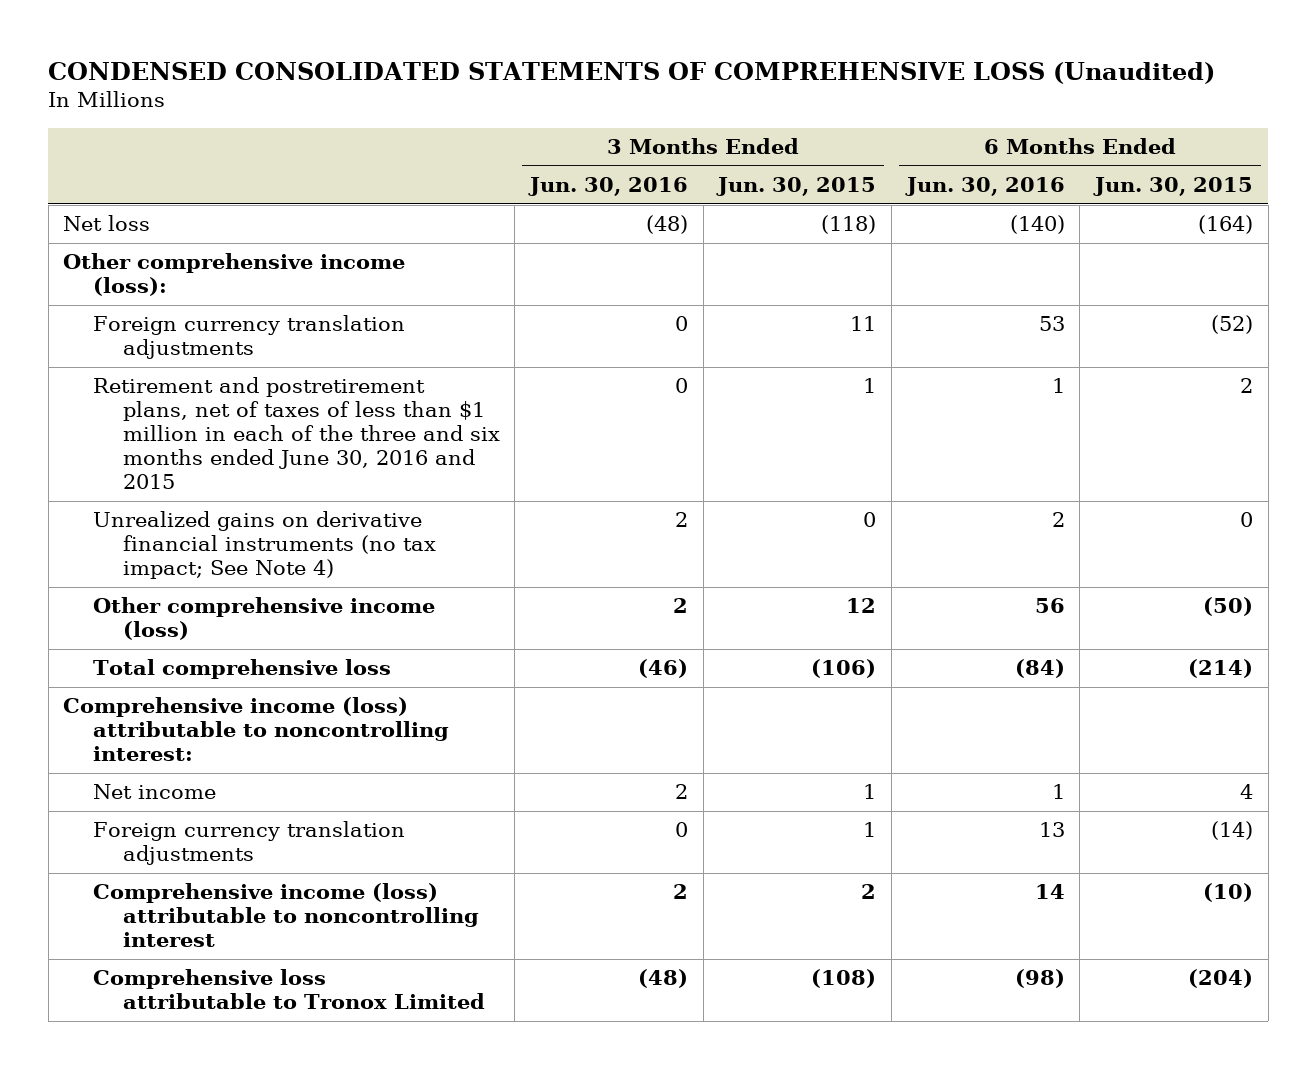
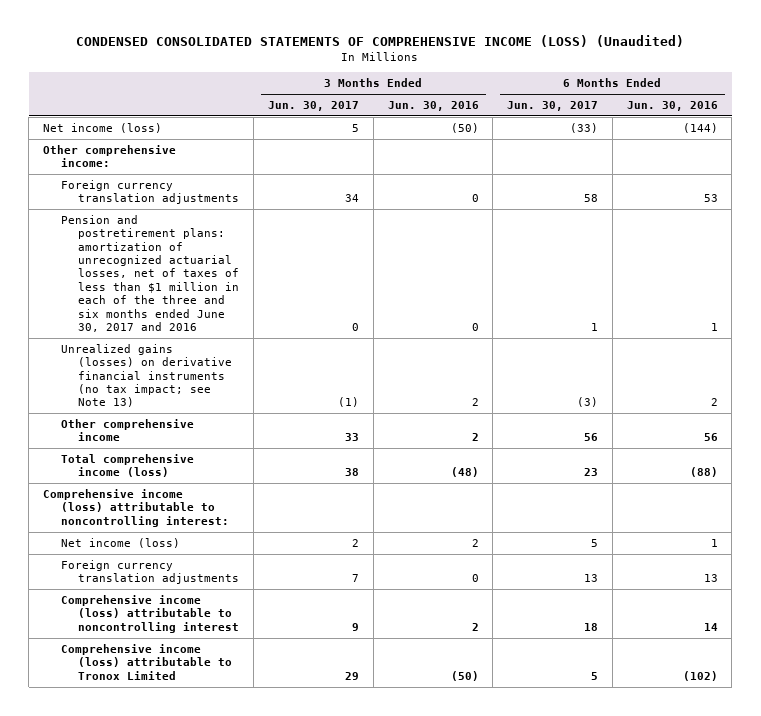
- CONDENSED CONSOLIDATED STATEMENTS OF COMPREHENSIVE LOSS (Unaudited)
+ CONDENSED CONSOLIDATED STATEMENTS OF COMPREHENSIVE INCOME (LOSS) (Unaudited)
- | 3 Months Ended Jun. 30, 2016 | 3 Months Ended Jun. 30, 2015 | 6 Months Ended Jun. 30, 2016 | 6 Months Ended Jun. 30, 2015
+ | 3 Months Ended Jun. 30, 2017 | 3 Months Ended Jun. 30, 2016 | 6 Months Ended Jun. 30, 2017 | 6 Months Ended Jun. 30, 2016
- Net loss | (48) | (118) | (140) | (164)
- Other comprehensive income (loss):
+ Net income (loss) | 5 | (50) | (33) | (144)
+ Other comprehensive income:
- Retirement and postretirement plans, net of taxes of less than $1 million in each of the three and six months ended June 30, 2016 and 2015 | 0 | 1 | 1 | 2
- Unrealized gains on derivative financial instruments (no tax impact; See Note 4) | 2 | 0 | 2 | 0
- Other comprehensive income (loss) | 2 | 12 | 56 | (50)
- Total comprehensive loss | (46) | (106) | (84) | (214)
+ Pension and postretirement plans: amortization of unrecognized actuarial losses, net of taxes of less than $1 million in each of the three and six months ended June 30, 2017 and 2016 | 0 | 0 | 1 | 1
+ Unrealized gains (losses) on derivative financial instruments (no tax impact; see Note 13) | (1) | 2 | (3) | 2
+ Other comprehensive income | 33 | 2 | 56 | 56
+ Total comprehensive income (loss) | 38 | (48) | 23 | (88)
- Net income | 2 | 1 | 1 | 4
+ Net income (loss) | 2 | 2 | 5 | 1
- Comprehensive loss attributable to Tronox Limited | (48) | (108) | (98) | (204)
+ Comprehensive income (loss) attributable to Tronox Limited | 29 | (50) | 5 | (102)

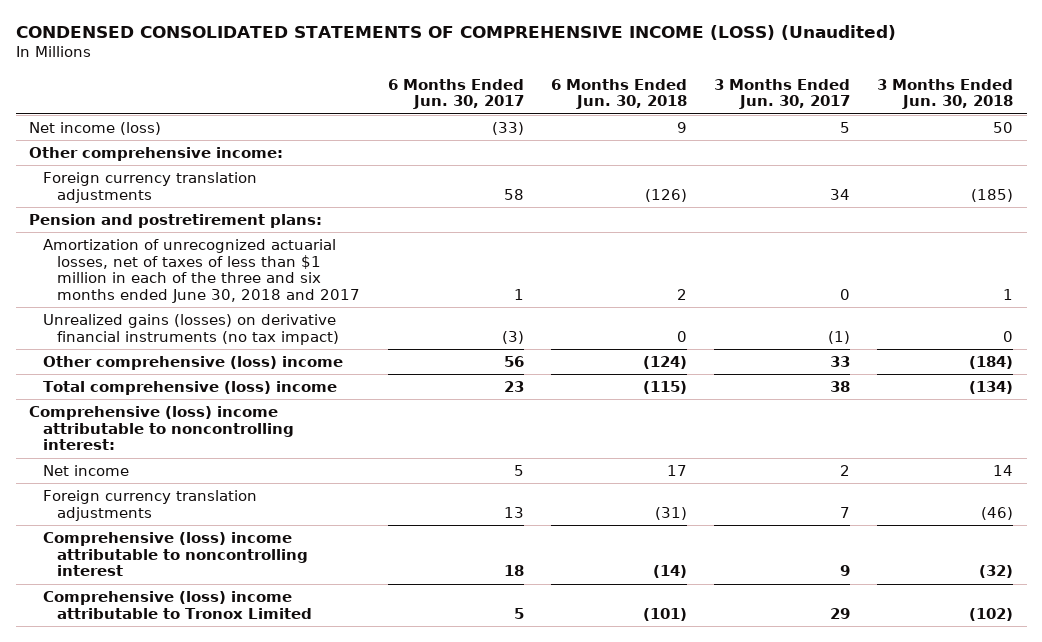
- | 3 Months Ended Jun. 30, 2017 | 3 Months Ended Jun. 30, 2016 | 6 Months Ended Jun. 30, 2017 | 6 Months Ended Jun. 30, 2016
+ | 6 Months Ended Jun. 30, 2017 | 6 Months Ended Jun. 30, 2018 | 3 Months Ended Jun. 30, 2017 | 3 Months Ended Jun. 30, 2018
- Pension and postretirement plans: amortization of unrecognized actuarial losses, net of taxes of less than $1 million in each of the three and six months ended June 30, 2017 and 2016 | 0 | 0 | 1 | 1
- Unrealized gains (losses) on derivative financial instruments (no tax impact; see Note 13) | (1) | 2 | (3) | 2
- Other comprehensive income | 33 | 2 | 56 | 56
- Total comprehensive income (loss) | 38 | (48) | 23 | (88)
- Comprehensive income (loss) attributable to noncontrolling interest:
- Net income (loss) | 2 | 2 | 5 | 1
+ Pension and postretirement plans:
+ Amortization of unrecognized actuarial losses, net of taxes of less than $1 million in each of the three and six months ended June 30, 2018 and 2017 | 1 | 2 | 0 | 1
+ Unrealized gains (losses) on derivative financial instruments (no tax impact) | (3) | 0 | (1) | 0
+ Other comprehensive (loss) income | 56 | (124) | 33 | (184)
+ Total comprehensive (loss) income | 23 | (115) | 38 | (134)
+ Comprehensive (loss) income attributable to noncontrolling interest:
+ Net income | 5 | 17 | 2 | 14
- Comprehensive income (loss) attributable to noncontrolling interest | 9 | 2 | 18 | 14
- Comprehensive income (loss) attributable to Tronox Limited | 29 | (50) | 5 | (102)
+ Comprehensive (loss) income attributable to noncontrolling interest | 18 | (14) | 9 | (32)
+ Comprehensive (loss) income attributable to Tronox Limited | 5 | (101) | 29 | (102)

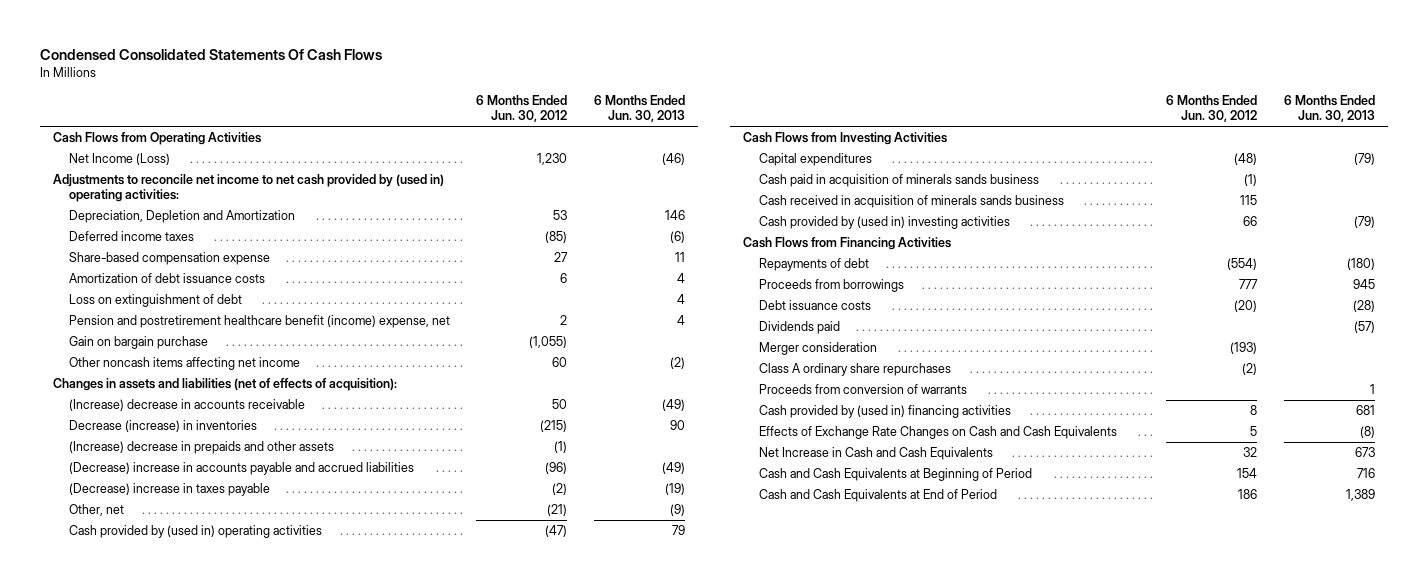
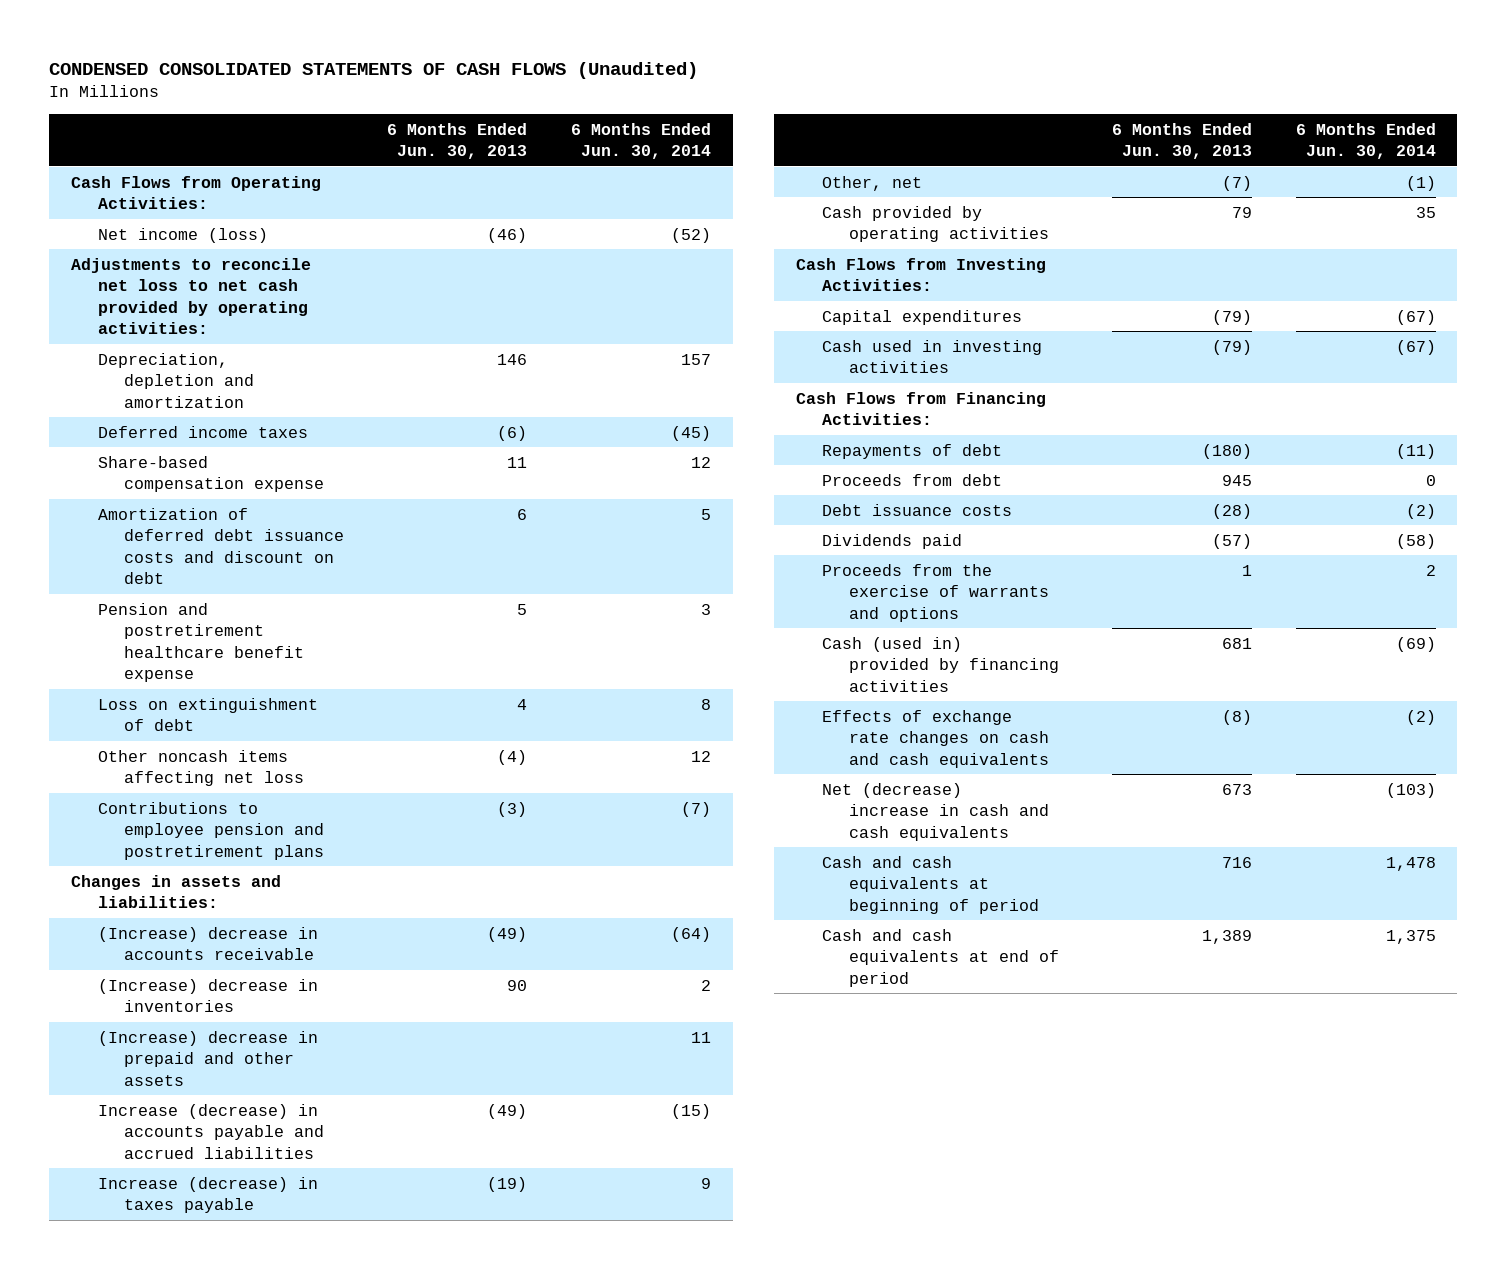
- Condensed Consolidated Statements Of Cash Flows
+ CONDENSED CONSOLIDATED STATEMENTS OF CASH FLOWS (Unaudited)
- | 6 Months Ended Jun. 30, 2012 | 6 Months Ended Jun. 30, 2013
+ | 6 Months Ended Jun. 30, 2013 | 6 Months Ended Jun. 30, 2014
- Cash Flows from Operating Activities
- Net Income (Loss) | 1,230 | (46)
- Adjustments to reconcile net income to net cash provided by (used in) operating activities:
- Depreciation, Depletion and Amortization | 53 | 146
+ Cash Flows from Operating Activities:
+ Net income (loss) | (46) | (52)
+ Adjustments to reconcile net loss to net cash provided by operating activities:
+ Depreciation, depletion and amortization | 146 | 157
- Amortization of debt issuance costs | 6 | 4
+ Amortization of deferred debt issuance costs and discount on debt | 6 | 5
+ Pension and postretirement healthcare benefit expense | 5 | 3
- Pension and postretirement healthcare benefit (income) expense, net | 2 | 4
- Gain on bargain purchase | (1,055) |
- Other noncash items affecting net income | 60 | (2)
- Changes in assets and liabilities (net of effects of acquisition):
+ Other noncash items affecting net loss | (4) | 12
+ Contributions to employee pension and postretirement plans | (3) | (7)
+ Changes in assets and liabilities:
- Decrease (increase) in inventories | (215) | 90
- (Increase) decrease in prepaids and other assets | (1) |
- (Decrease) increase in accounts payable and accrued liabilities | (96) | (49)
- (Decrease) increase in taxes payable | (2) | (19)
- Other, net | (21) | (9)
- Cash provided by (used in) operating activities | (47) | 79
- Cash Flows from Investing Activities
+ (Increase) decrease in inventories | 90 | 2
+ (Increase) decrease in prepaid and other assets | | 11
+ Increase (decrease) in accounts payable and accrued liabilities | (49) | (15)
+ Increase (decrease) in taxes payable | (19) | 9
+ Other, net | (7) | (1)
+ Cash provided by operating activities | 79 | 35
+ Cash Flows from Investing Activities:
- Cash paid in acquisition of minerals sands business | (1) |
- Cash received in acquisition of minerals sands business | 115 |
- Cash provided by (used in) investing activities | 66 | (79)
- Cash Flows from Financing Activities
+ Cash used in investing activities | (79) | (67)
+ Cash Flows from Financing Activities:
- Proceeds from borrowings | 777 | 945
+ Proceeds from debt | 945 | 0
- Merger consideration | (193) |
- Class A ordinary share repurchases | (2) |
- Proceeds from conversion of warrants | | 1
- Cash provided by (used in) financing activities | 8 | 681
- Effects of Exchange Rate Changes on Cash and Cash Equivalents | 5 | (8)
- Net Increase in Cash and Cash Equivalents | 32 | 673
- Cash and Cash Equivalents at Beginning of Period | 154 | 716
- Cash and Cash Equivalents at End of Period | 186 | 1,389
+ Proceeds from the exercise of warrants and options | 1 | 2
+ Cash (used in) provided by financing activities | 681 | (69)
+ Effects of exchange rate changes on cash and cash equivalents | (8) | (2)
+ Net (decrease) increase in cash and cash equivalents | 673 | (103)
+ Cash and cash equivalents at beginning of period | 716 | 1,478
+ Cash and cash equivalents at end of period | 1,389 | 1,375

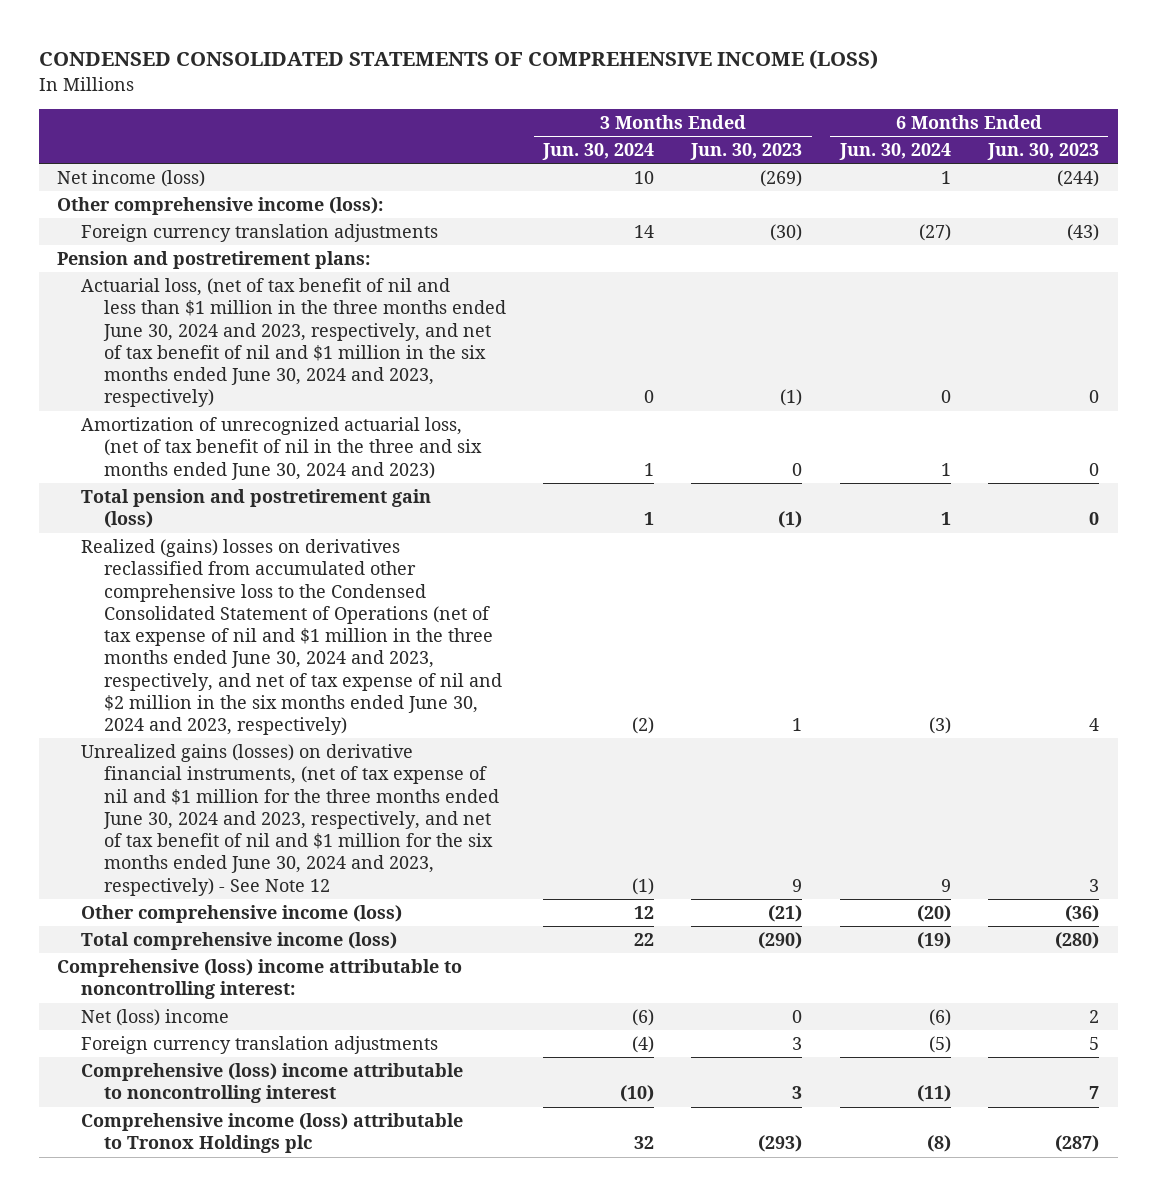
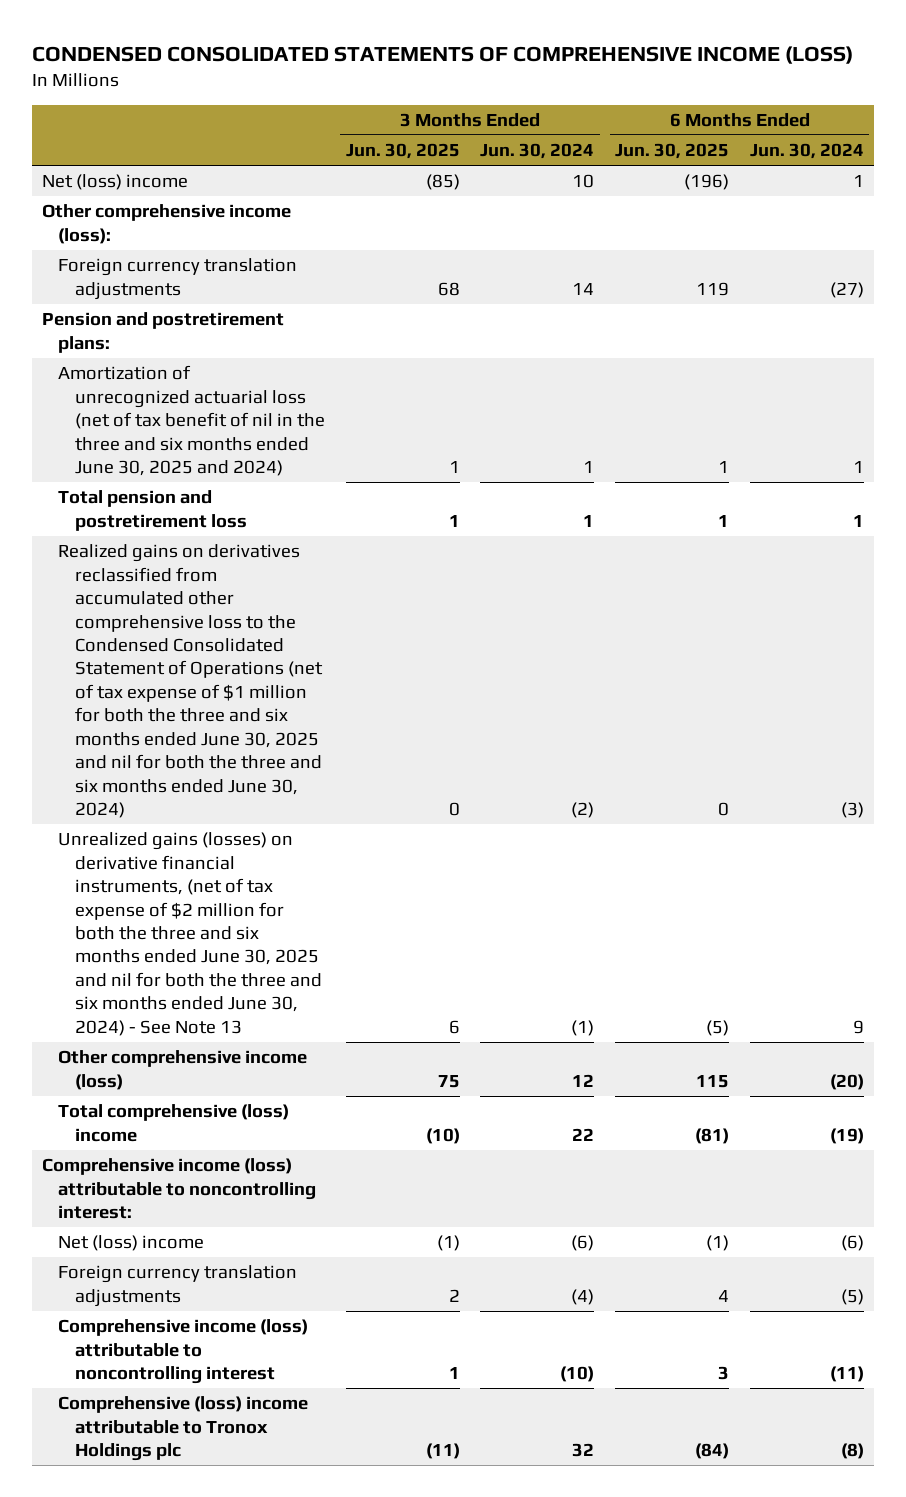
- | 3 Months Ended Jun. 30, 2024 | 3 Months Ended Jun. 30, 2023 | 6 Months Ended Jun. 30, 2024 | 6 Months Ended Jun. 30, 2023
+ | 3 Months Ended Jun. 30, 2025 | 3 Months Ended Jun. 30, 2024 | 6 Months Ended Jun. 30, 2025 | 6 Months Ended Jun. 30, 2024
- Net income (loss) | 10 | (269) | 1 | (244)
+ Net (loss) income | (85) | 10 | (196) | 1
- Actuarial loss, (net of tax benefit of nil and less than $1 million in the three months ended June 30, 2024 and 2023, respectively, and net of tax benefit of nil and $1 million in the six months ended June 30, 2024 and 2023, respectively) | 0 | (1) | 0 | 0
- Amortization of unrecognized actuarial loss, (net of tax benefit of nil in the three and six months ended June 30, 2024 and 2023) | 1 | 0 | 1 | 0
- Total pension and postretirement gain (loss) | 1 | (1) | 1 | 0
- Realized (gains) losses on derivatives reclassified from accumulated other comprehensive loss to the Condensed Consolidated Statement of Operations (net of tax expense of nil and $1 million in the three months ended June 30, 2024 and 2023, respectively, and net of tax expense of nil and $2 million in the six months ended June 30, 2024 and 2023, respectively) | (2) | 1 | (3) | 4
- Unrealized gains (losses) on derivative financial instruments, (net of tax expense of nil and $1 million for the three months ended June 30, 2024 and 2023, respectively, and net of tax benefit of nil and $1 million for the six months ended June 30, 2024 and 2023, respectively) - See Note 12 | (1) | 9 | 9 | 3
+ Amortization of unrecognized actuarial loss (net of tax benefit of nil in the three and six months ended June 30, 2025 and 2024) | 1 | 1 | 1 | 1
+ Total pension and postretirement loss | 1 | 1 | 1 | 1
+ Realized gains on derivatives reclassified from accumulated other comprehensive loss to the Condensed Consolidated Statement of Operations (net of tax expense of $1 million for both the three and six months ended June 30, 2025 and nil for both the three and six months ended June 30, 2024) | 0 | (2) | 0 | (3)
+ Unrealized gains (losses) on derivative financial instruments, (net of tax expense of $2 million for both the three and six months ended June 30, 2025 and nil for both the three and six months ended June 30, 2024) - See Note 13 | 6 | (1) | (5) | 9
- Total comprehensive income (loss) | 22 | (290) | (19) | (280)
- Comprehensive (loss) income attributable to noncontrolling interest:
+ Total comprehensive (loss) income | (10) | 22 | (81) | (19)
+ Comprehensive income (loss) attributable to noncontrolling interest:
- Comprehensive (loss) income attributable to noncontrolling interest | (10) | 3 | (11) | 7
- Comprehensive income (loss) attributable to Tronox Holdings plc | 32 | (293) | (8) | (287)
+ Comprehensive income (loss) attributable to noncontrolling interest | 1 | (10) | 3 | (11)
+ Comprehensive (loss) income attributable to Tronox Holdings plc | (11) | 32 | (84) | (8)

